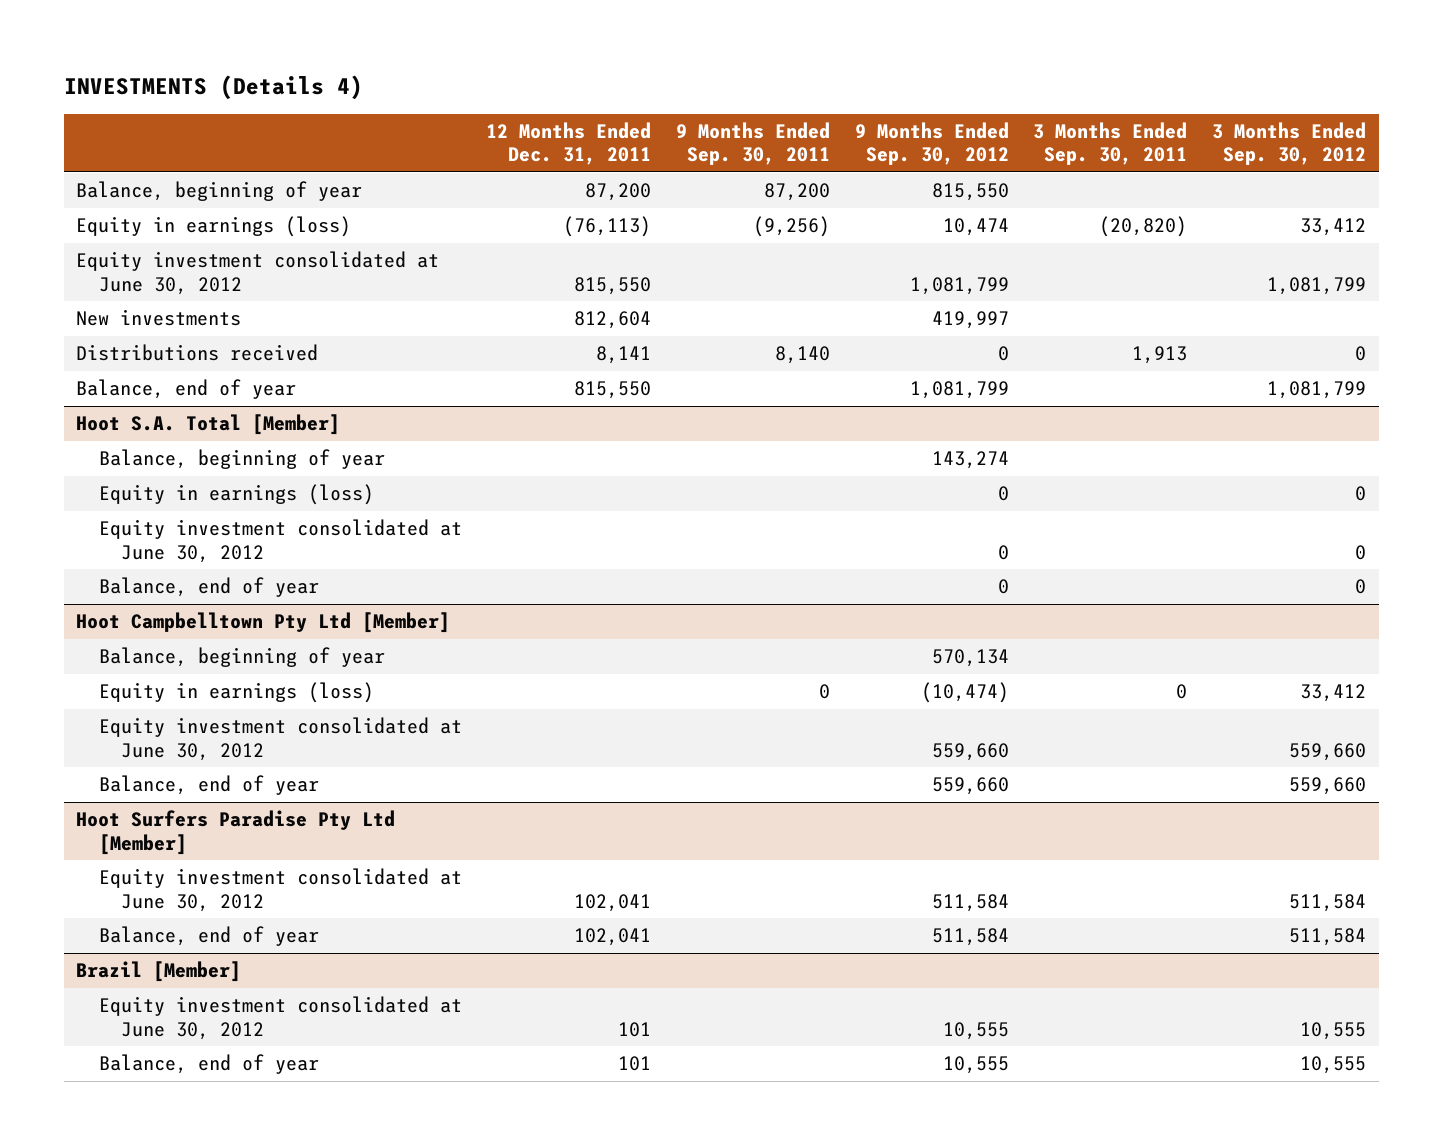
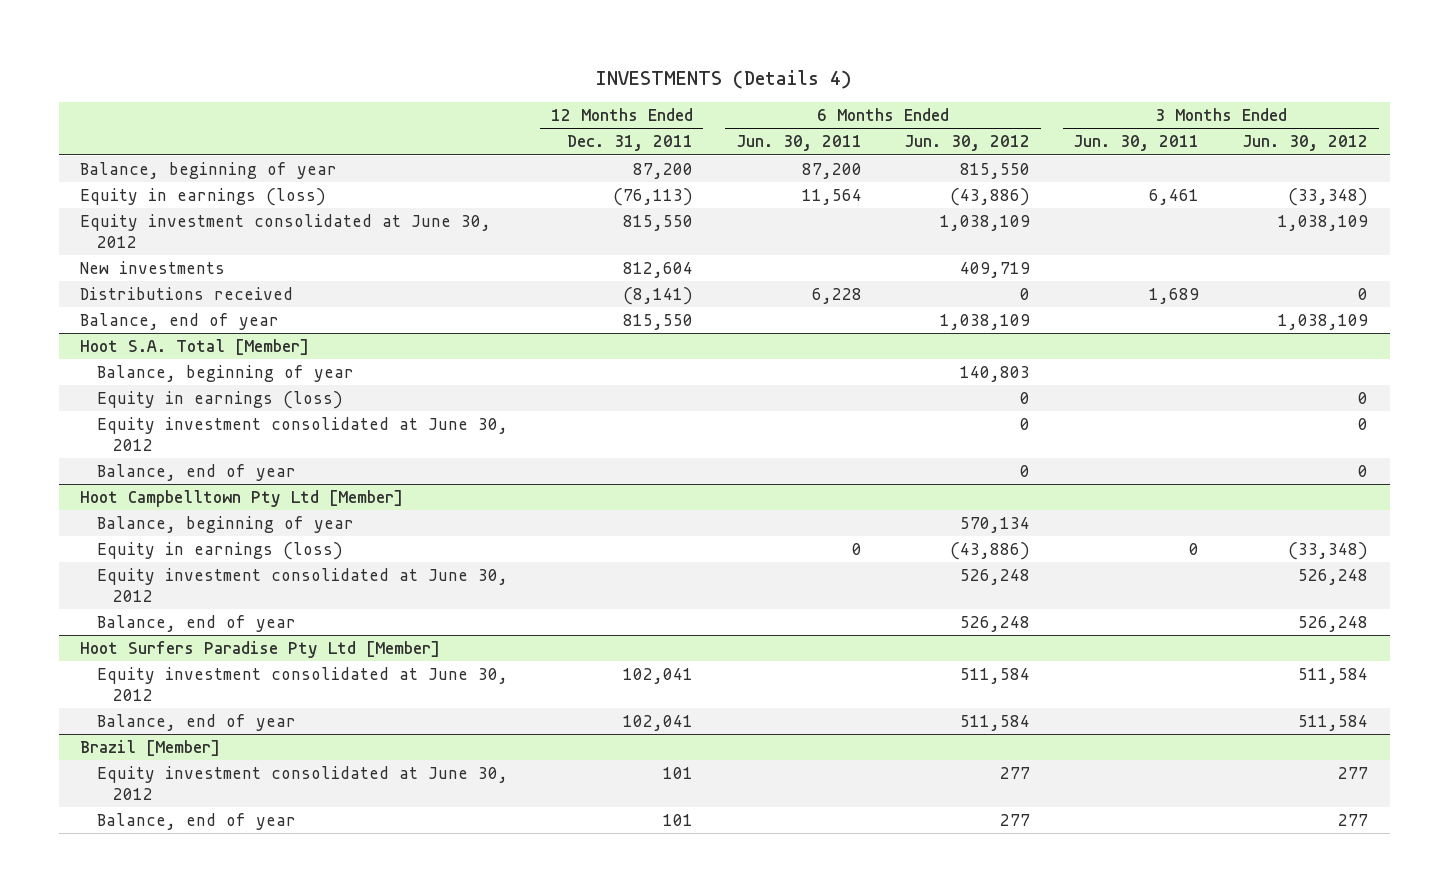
- | 12 Months Ended Dec. 31, 2011 | 9 Months Ended Sep. 30, 2011 | 9 Months Ended Sep. 30, 2012 | 3 Months Ended Sep. 30, 2011 | 3 Months Ended Sep. 30, 2012
+ | 12 Months Ended Dec. 31, 2011 | 6 Months Ended Jun. 30, 2011 | 6 Months Ended Jun. 30, 2012 | 3 Months Ended Jun. 30, 2011 | 3 Months Ended Jun. 30, 2012
- Distributions received | 8,141 | 8,140 | 0 | 1,913 | 0
+ Distributions received | (8,141) | 6,228 | 0 | 1,689 | 0

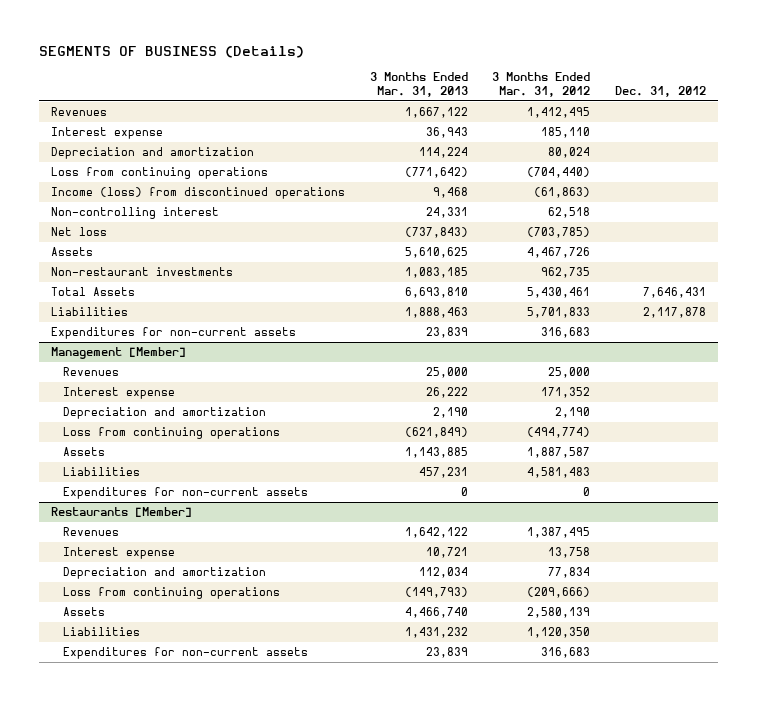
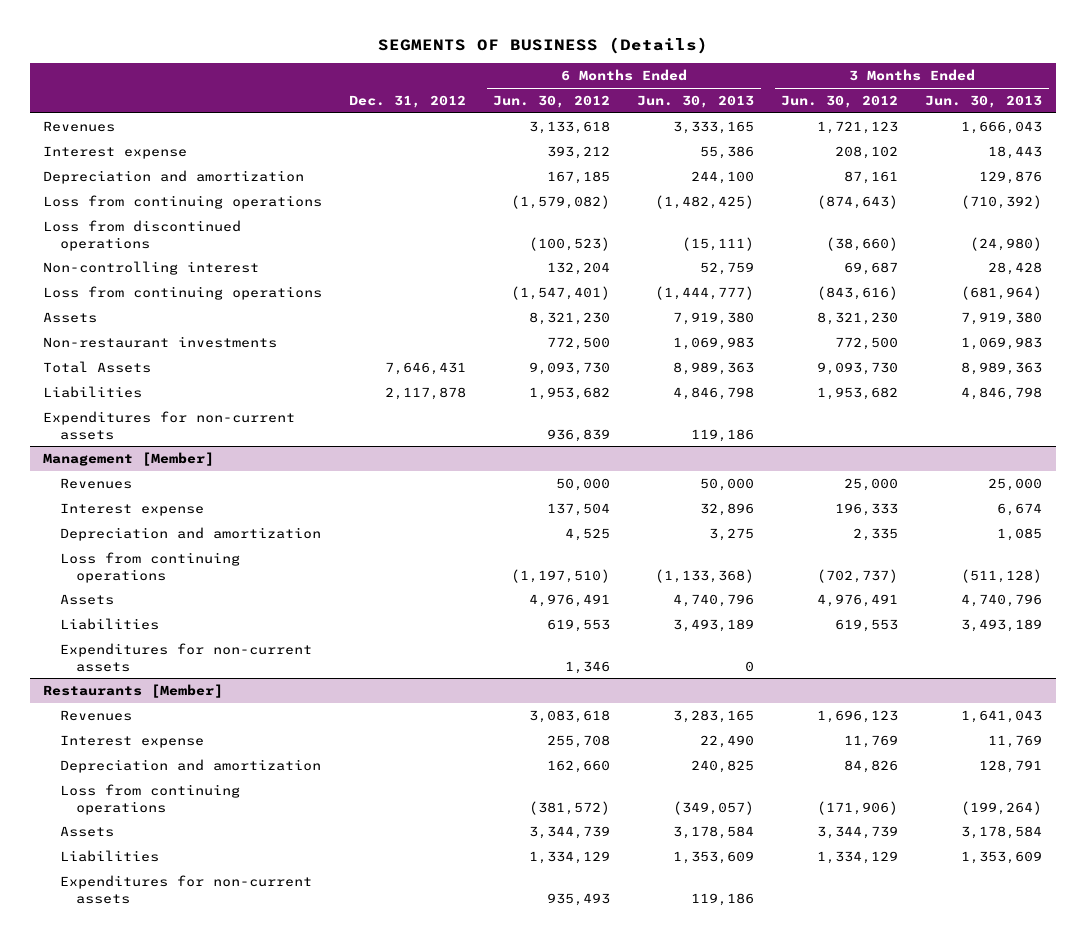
- | 3 Months Ended Mar. 31, 2013 | 3 Months Ended Mar. 31, 2012 | Dec. 31, 2012
+ | Dec. 31, 2012 | 6 Months Ended Jun. 30, 2012 | 6 Months Ended Jun. 30, 2013 | 3 Months Ended Jun. 30, 2012 | 3 Months Ended Jun. 30, 2013
- Income (loss) from discontinued operations | 9,468 | (61,863) |
+ Loss from discontinued operations | | (100,523) | (15,111) | (38,660) | (24,980)
- Net loss | (737,843) | (703,785) |
+ Loss from continuing operations | | (1,547,401) | (1,444,777) | (843,616) | (681,964)

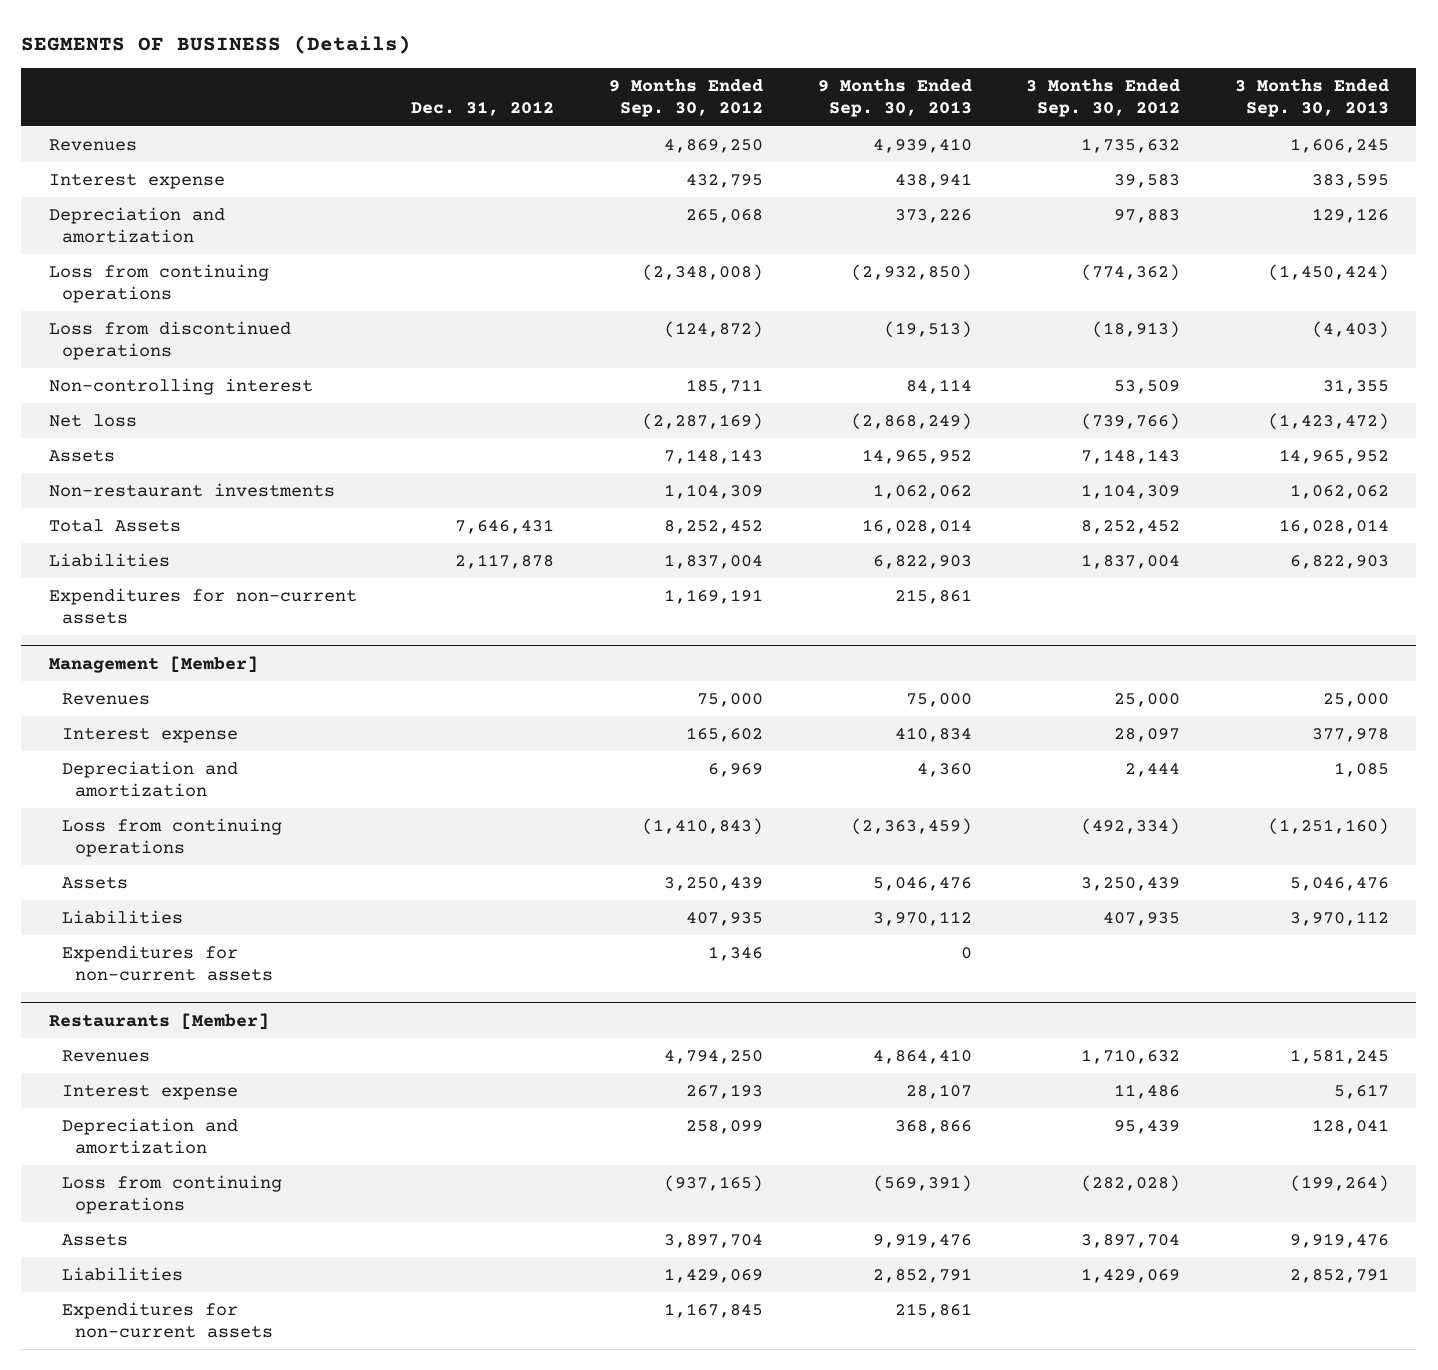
- | Dec. 31, 2012 | 6 Months Ended Jun. 30, 2012 | 6 Months Ended Jun. 30, 2013 | 3 Months Ended Jun. 30, 2012 | 3 Months Ended Jun. 30, 2013
+ | Dec. 31, 2012 | 9 Months Ended Sep. 30, 2012 | 9 Months Ended Sep. 30, 2013 | 3 Months Ended Sep. 30, 2012 | 3 Months Ended Sep. 30, 2013
- Loss from continuing operations | | (1,547,401) | (1,444,777) | (843,616) | (681,964)
+ Net loss | | (2,287,169) | (2,868,249) | (739,766) | (1,423,472)

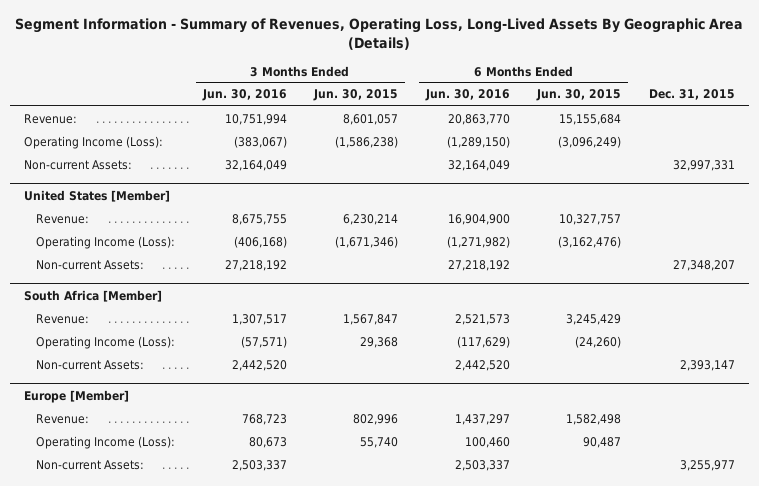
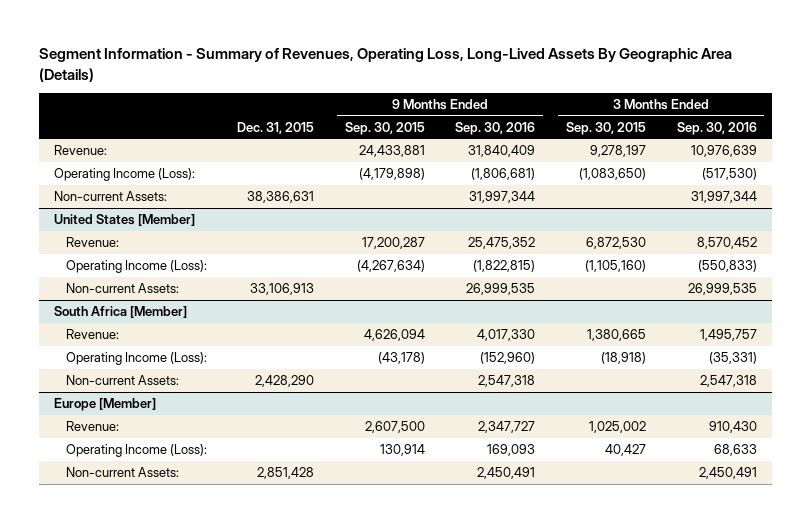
- | 3 Months Ended Jun. 30, 2016 | 3 Months Ended Jun. 30, 2015 | 6 Months Ended Jun. 30, 2016 | 6 Months Ended Jun. 30, 2015 | Dec. 31, 2015
+ | Dec. 31, 2015 | 9 Months Ended Sep. 30, 2015 | 9 Months Ended Sep. 30, 2016 | 3 Months Ended Sep. 30, 2015 | 3 Months Ended Sep. 30, 2016
- Non-current Assets: | 32,164,049 | | 32,164,049 | | 32,997,331
+ Non-current Assets: | 38,386,631 | | 31,997,344 | | 31,997,344
@ United States [Member]
- Non-current Assets: | 27,218,192 | | 27,218,192 | | 27,348,207
+ Non-current Assets: | 33,106,913 | | 26,999,535 | | 26,999,535
@ South Africa [Member]
- Non-current Assets: | 2,442,520 | | 2,442,520 | | 2,393,147
+ Non-current Assets: | 2,428,290 | | 2,547,318 | | 2,547,318
@ Europe [Member]
- Non-current Assets: | 2,503,337 | | 2,503,337 | | 3,255,977
+ Non-current Assets: | 2,851,428 | | 2,450,491 | | 2,450,491

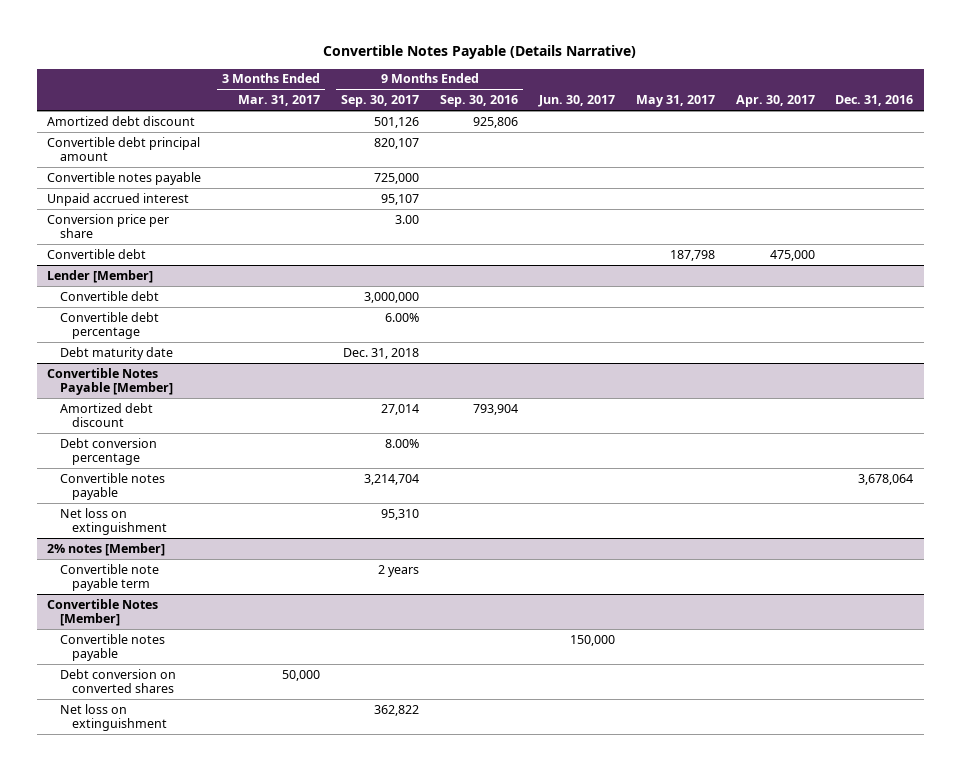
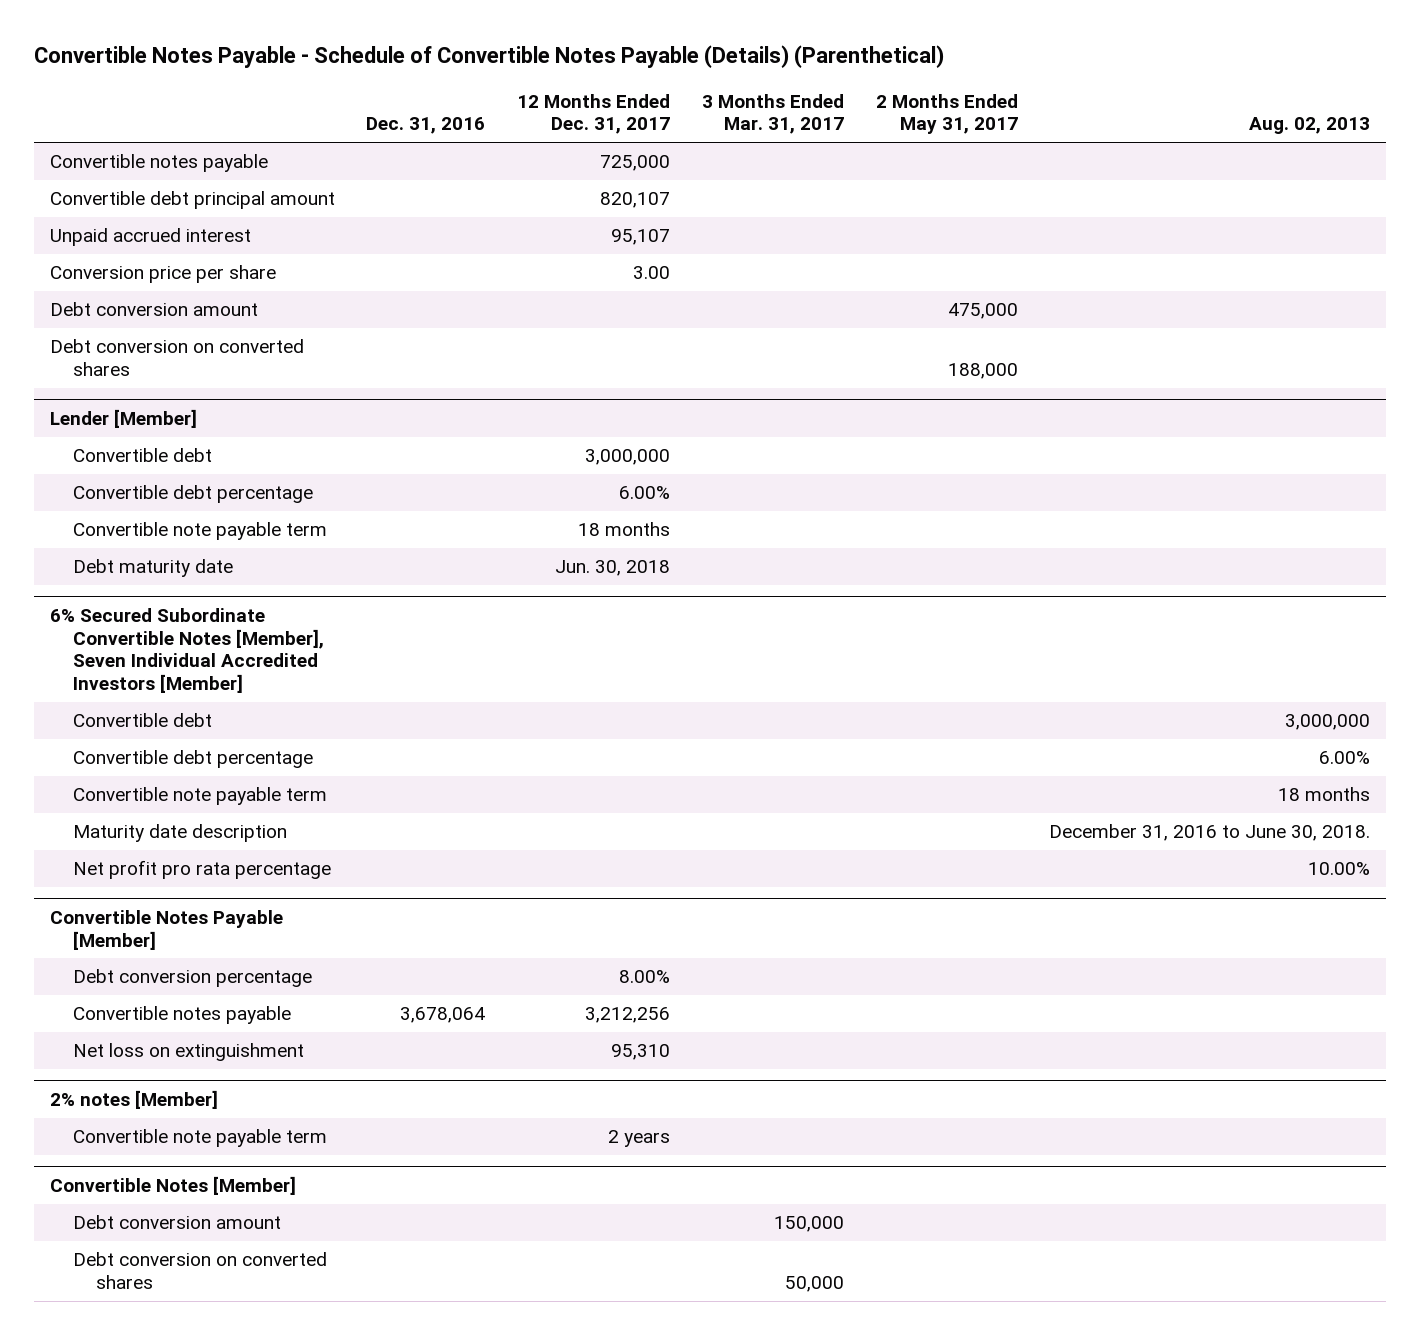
- Convertible Notes Payable (Details Narrative)
+ Convertible Notes Payable - Schedule of Convertible Notes Payable (Details) (Parenthetical)
- | 3 Months Ended Mar. 31, 2017 | 9 Months Ended Sep. 30, 2017 | 9 Months Ended Sep. 30, 2016 | Jun. 30, 2017 | May 31, 2017 | Apr. 30, 2017 | Dec. 31, 2016
+ | Dec. 31, 2016 | 12 Months Ended Dec. 31, 2017 | 3 Months Ended Mar. 31, 2017 | 2 Months Ended May 31, 2017 | Aug. 02, 2013
- Amortized debt discount | | 501,126 | 925,806 | | | |
moved down: Convertible debt principal amount | | 820,107 | | |
- Convertible debt | | | | | 187,798 | 475,000 |
+ Debt conversion amount | | | | 475,000 |
+ Debt conversion on converted shares | | | | 188,000 |
@ Lender [Member]
+ Convertible note payable term | | 18 months | | |
+ 6% Secured Subordinate Convertible Notes [Member], Seven Individual Accredited Investors [Member]
+ Convertible debt | | | | | 3,000,000
+ Convertible debt percentage | | | | | 6.00%
+ Convertible note payable term | | | | | 18 months
+ Maturity date description | | | | | December 31, 2016 to June 30, 2018.
+ Net profit pro rata percentage | | | | | 10.00%
@ Convertible Notes Payable [Member]
- Amortized debt discount | | 27,014 | 793,904 | | | |
@ Convertible Notes [Member]
- Convertible notes payable | | | | 150,000 | | |
+ Debt conversion amount | | | 150,000 | |
- Net loss on extinguishment | | 362,822 | | | | |

